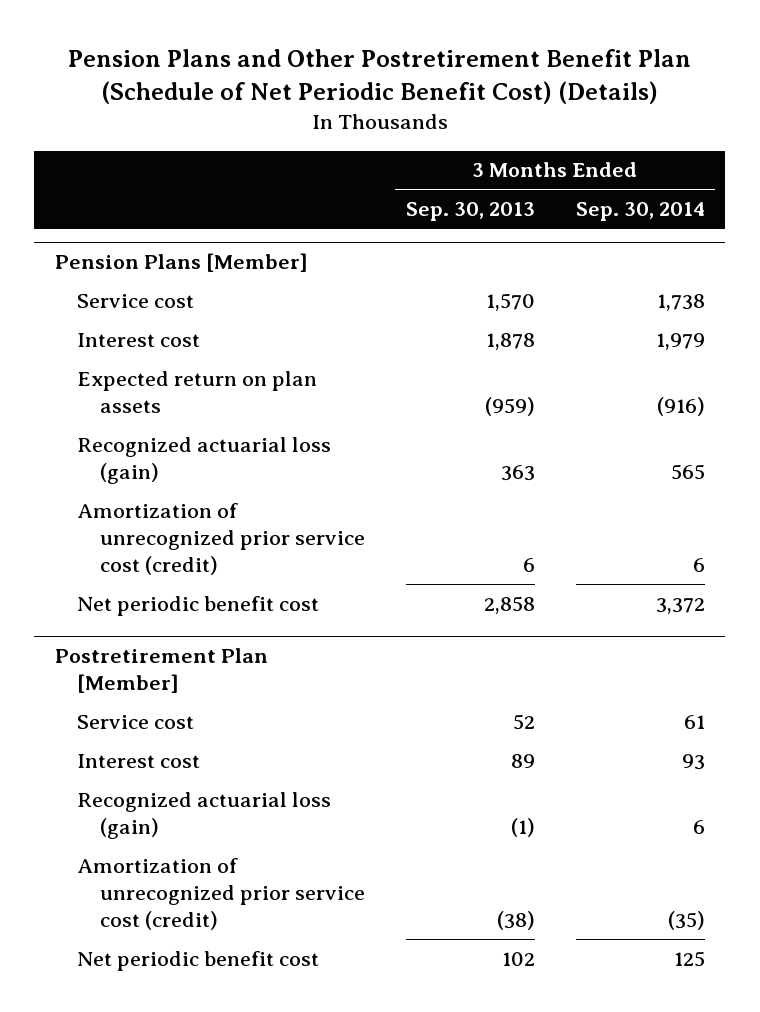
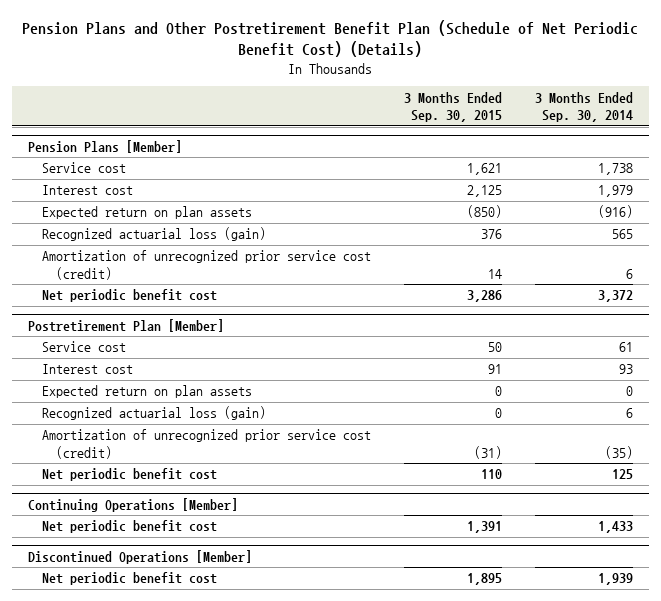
- | 3 Months Ended Sep. 30, 2013 | 3 Months Ended Sep. 30, 2014
+ | 3 Months Ended Sep. 30, 2015 | 3 Months Ended Sep. 30, 2014
@ Postretirement Plan [Member]
+ Expected return on plan assets | 0 | 0
+ Continuing Operations [Member]
+ Net periodic benefit cost | 1,391 | 1,433
+ Discontinued Operations [Member]
+ Net periodic benefit cost | 1,895 | 1,939

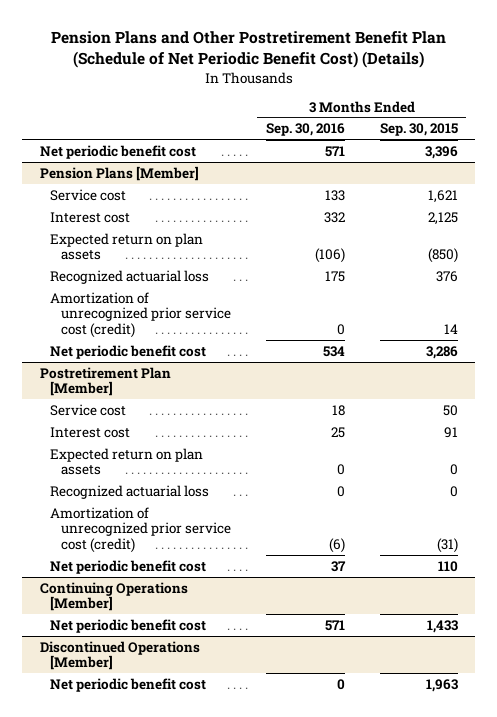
- | 3 Months Ended Sep. 30, 2015 | 3 Months Ended Sep. 30, 2014
+ | 3 Months Ended Sep. 30, 2016 | 3 Months Ended Sep. 30, 2015
+ Net periodic benefit cost | 571 | 3,396
@ Pension Plans [Member]
- Recognized actuarial loss (gain) | 376 | 565
+ Recognized actuarial loss | 175 | 376
@ Postretirement Plan [Member]
- Recognized actuarial loss (gain) | 0 | 6
+ Recognized actuarial loss | 0 | 0
@ Continuing Operations [Member]
- Net periodic benefit cost | 1,391 | 1,433
+ Net periodic benefit cost | 571 | 1,433
@ Discontinued Operations [Member]
- Net periodic benefit cost | 1,895 | 1,939
+ Net periodic benefit cost | 0 | 1,963

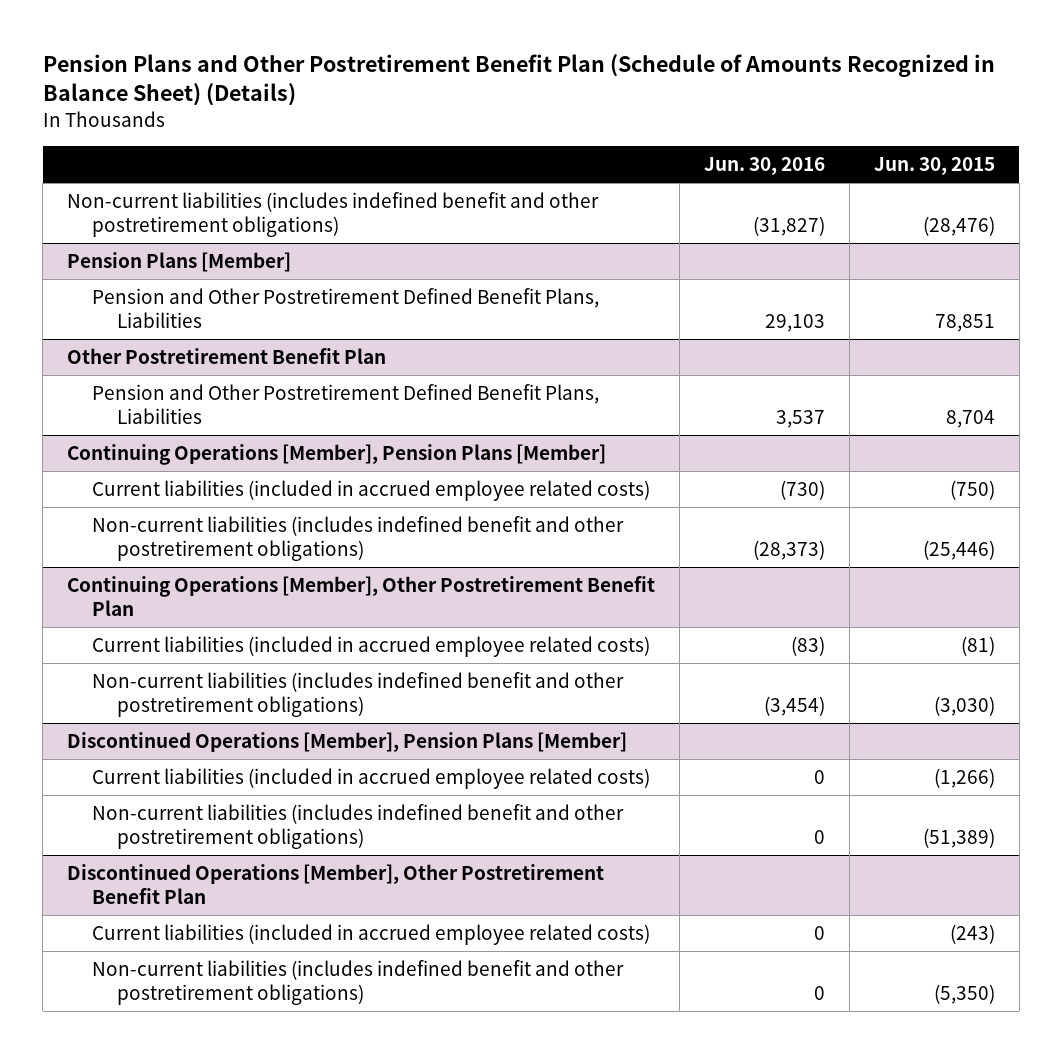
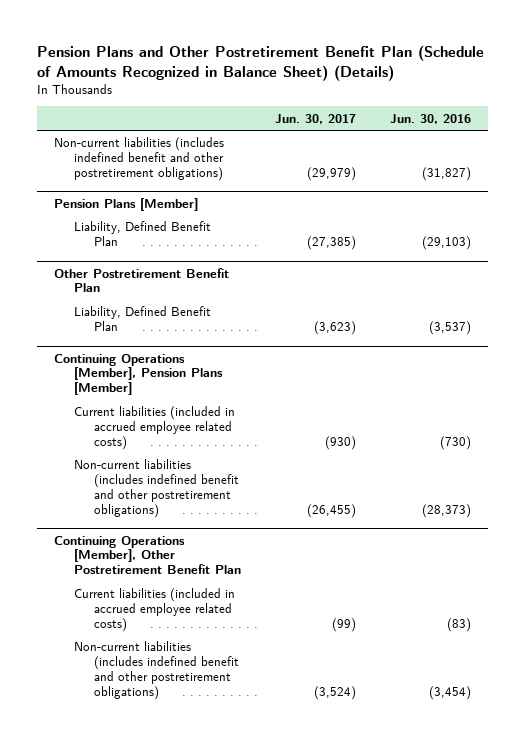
- | Jun. 30, 2016 | Jun. 30, 2015
+ | Jun. 30, 2017 | Jun. 30, 2016
@ Pension Plans [Member]
- Pension and Other Postretirement Defined Benefit Plans, Liabilities | 29,103 | 78,851
+ Liability, Defined Benefit Plan | (27,385) | (29,103)
@ Other Postretirement Benefit Plan
- Pension and Other Postretirement Defined Benefit Plans, Liabilities | 3,537 | 8,704
+ Liability, Defined Benefit Plan | (3,623) | (3,537)
- Discontinued Operations [Member], Pension Plans [Member]
- Current liabilities (included in accrued employee related costs) | 0 | (1,266)
- Non-current liabilities (includes indefined benefit and other postretirement obligations) | 0 | (51,389)
- Discontinued Operations [Member], Other Postretirement Benefit Plan
- Current liabilities (included in accrued employee related costs) | 0 | (243)
- Non-current liabilities (includes indefined benefit and other postretirement obligations) | 0 | (5,350)

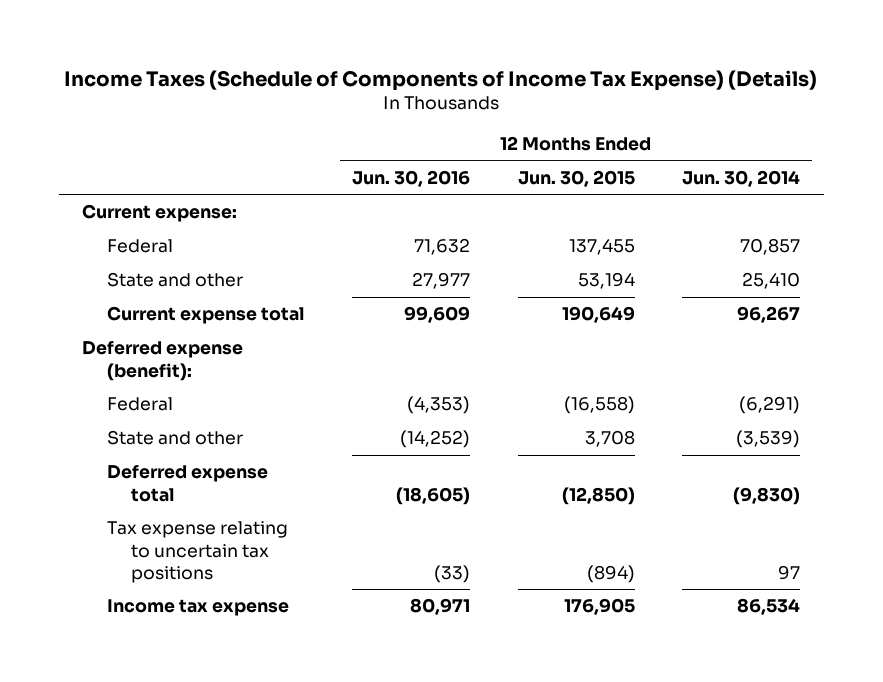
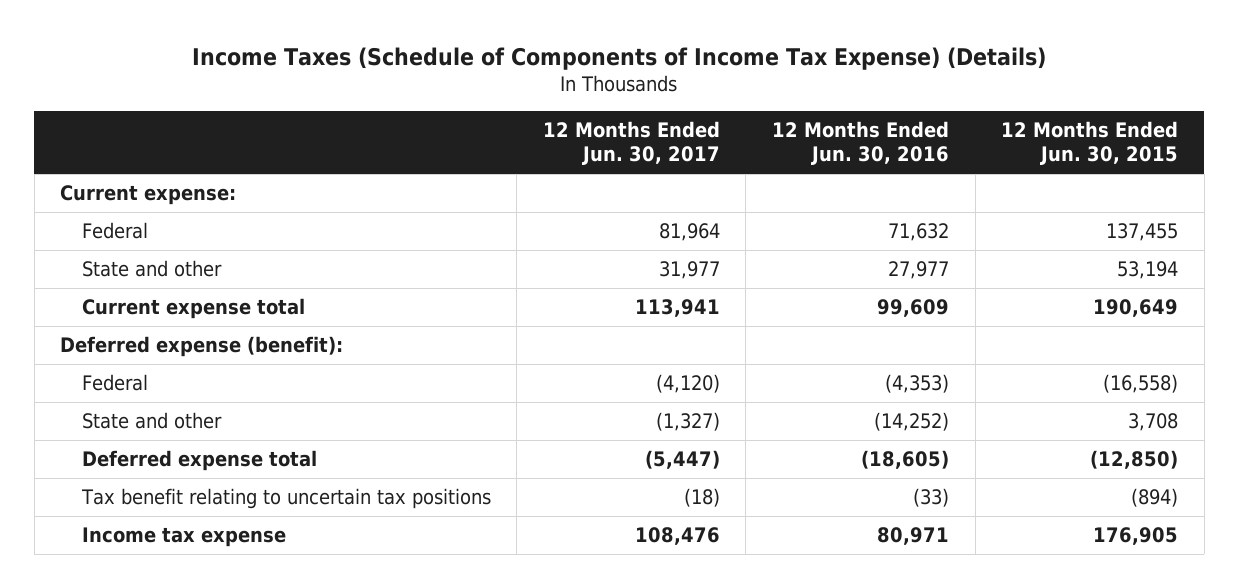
- | 12 Months Ended Jun. 30, 2016 | 12 Months Ended Jun. 30, 2015 | 12 Months Ended Jun. 30, 2014
+ | 12 Months Ended Jun. 30, 2017 | 12 Months Ended Jun. 30, 2016 | 12 Months Ended Jun. 30, 2015
- Tax expense relating to uncertain tax positions | (33) | (894) | 97
+ Tax benefit relating to uncertain tax positions | (18) | (33) | (894)

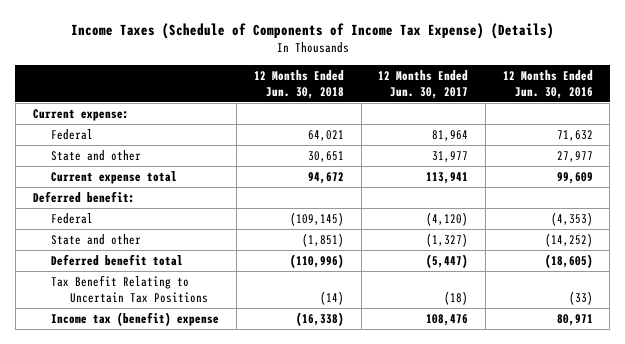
- | 12 Months Ended Jun. 30, 2017 | 12 Months Ended Jun. 30, 2016 | 12 Months Ended Jun. 30, 2015
+ | 12 Months Ended Jun. 30, 2018 | 12 Months Ended Jun. 30, 2017 | 12 Months Ended Jun. 30, 2016
- Deferred expense (benefit):
+ Deferred benefit:
- Deferred expense total | (5,447) | (18,605) | (12,850)
- Tax benefit relating to uncertain tax positions | (18) | (33) | (894)
- Income tax expense | 108,476 | 80,971 | 176,905
+ Deferred benefit total | (110,996) | (5,447) | (18,605)
+ Tax Benefit Relating to Uncertain Tax Positions | (14) | (18) | (33)
+ Income tax (benefit) expense | (16,338) | 108,476 | 80,971

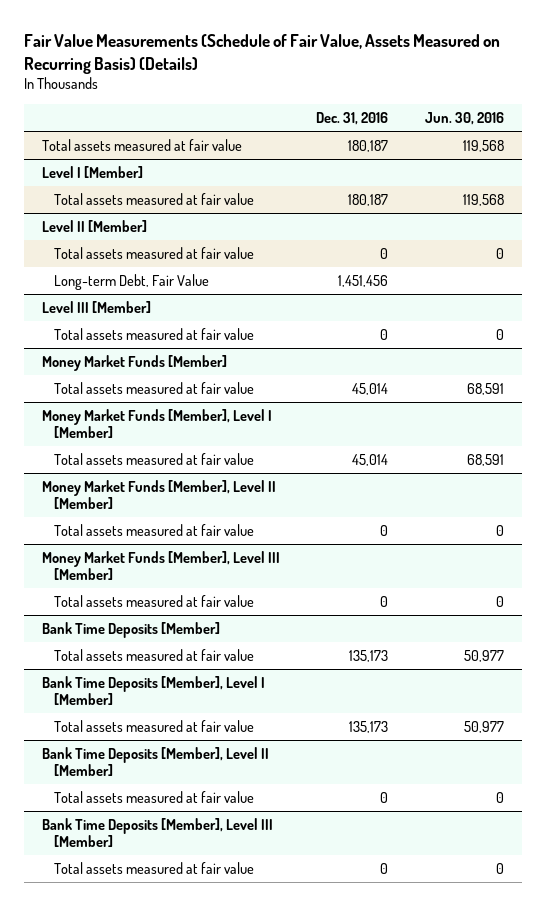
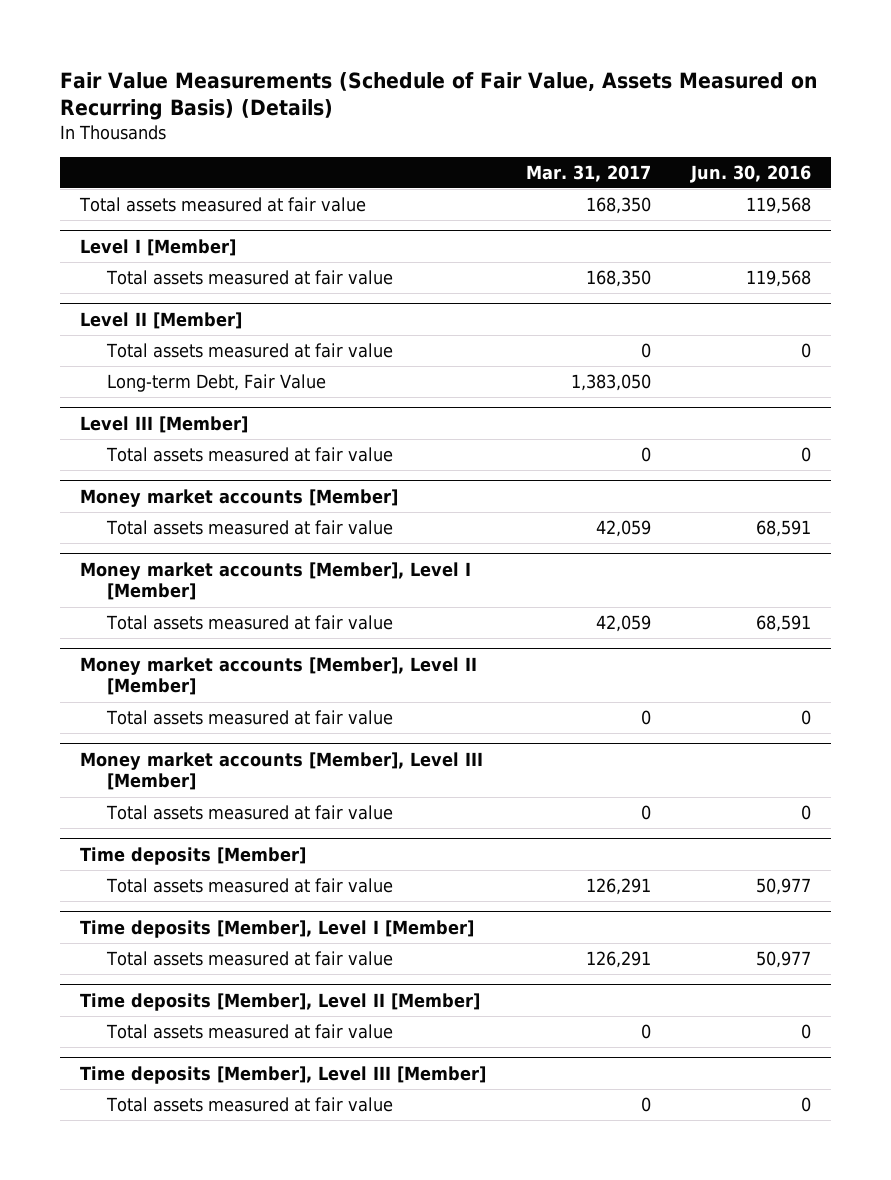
- | Dec. 31, 2016 | Jun. 30, 2016
+ | Mar. 31, 2017 | Jun. 30, 2016
- Money Market Funds [Member]
+ Money market accounts [Member]
- Money Market Funds [Member], Level I [Member]
+ Money market accounts [Member], Level I [Member]
- Money Market Funds [Member], Level II [Member]
+ Money market accounts [Member], Level II [Member]
- Money Market Funds [Member], Level III [Member]
+ Money market accounts [Member], Level III [Member]
- Bank Time Deposits [Member]
+ Time deposits [Member]
- Bank Time Deposits [Member], Level I [Member]
+ Time deposits [Member], Level I [Member]
- Bank Time Deposits [Member], Level II [Member]
+ Time deposits [Member], Level II [Member]
- Bank Time Deposits [Member], Level III [Member]
+ Time deposits [Member], Level III [Member]

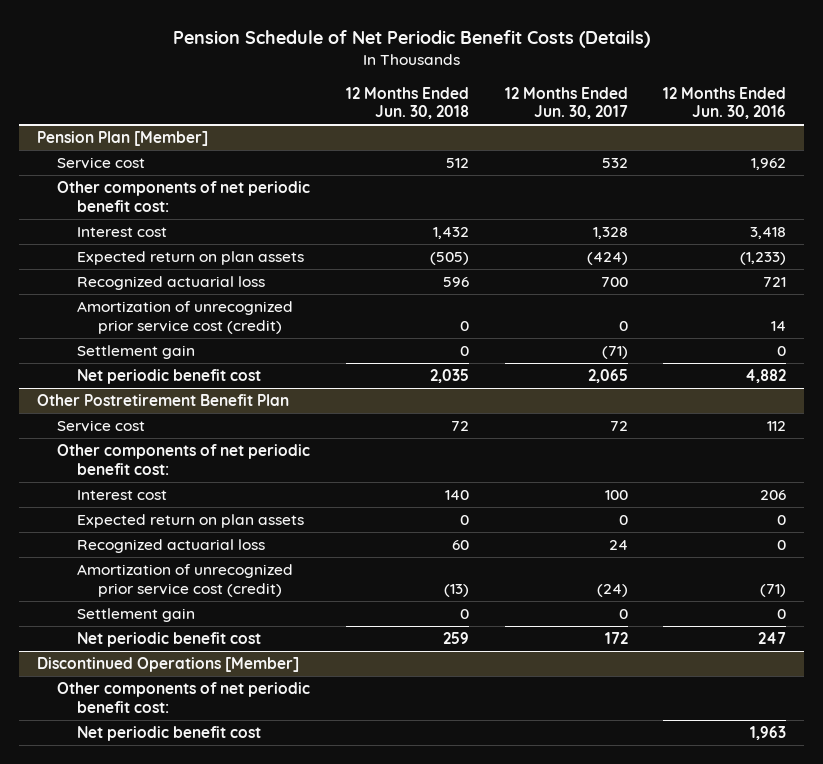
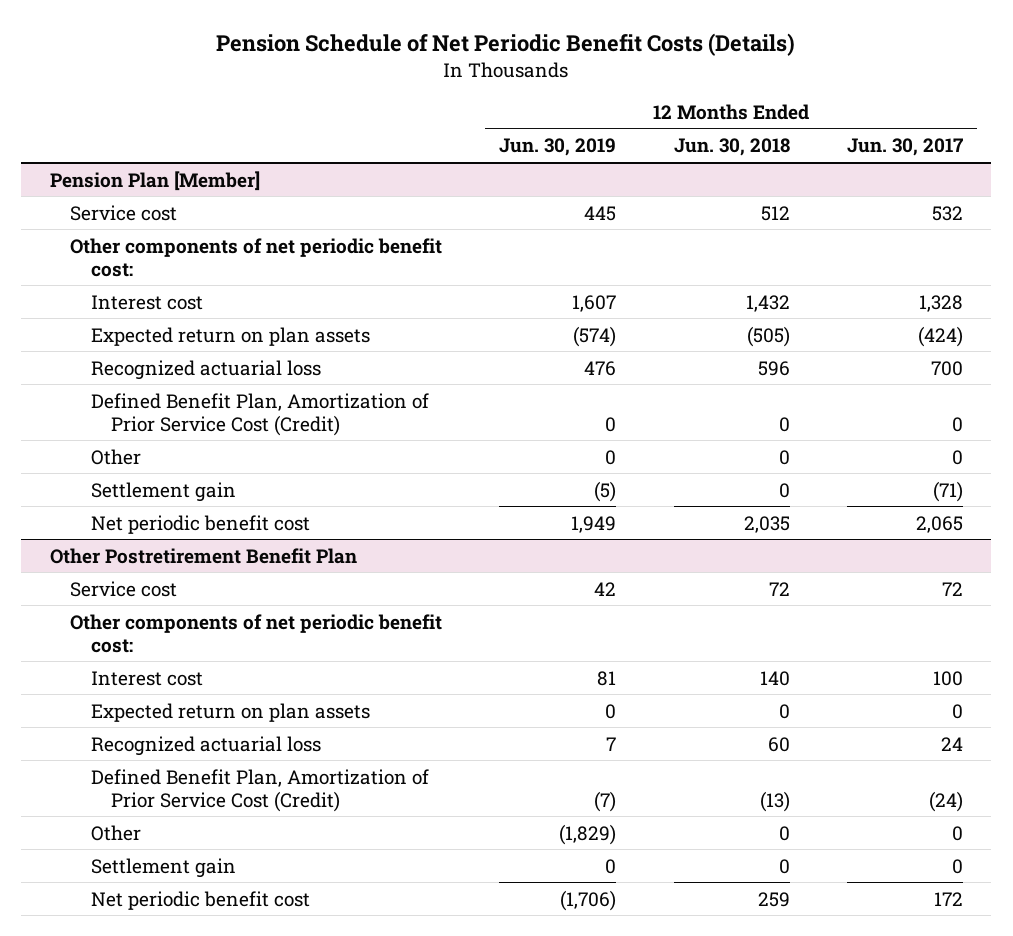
- | 12 Months Ended Jun. 30, 2018 | 12 Months Ended Jun. 30, 2017 | 12 Months Ended Jun. 30, 2016
+ | 12 Months Ended Jun. 30, 2019 | 12 Months Ended Jun. 30, 2018 | 12 Months Ended Jun. 30, 2017
@ Pension Plan [Member]
- Amortization of unrecognized prior service cost (credit) | 0 | 0 | 14
+ Defined Benefit Plan, Amortization of Prior Service Cost (Credit) | 0 | 0 | 0
+ Other | 0 | 0 | 0
@ Other Postretirement Benefit Plan
- Amortization of unrecognized prior service cost (credit) | (13) | (24) | (71)
+ Defined Benefit Plan, Amortization of Prior Service Cost (Credit) | (7) | (13) | (24)
+ Other | (1,829) | 0 | 0
- Discontinued Operations [Member]
- Other components of net periodic benefit cost:
- Net periodic benefit cost | | | 1,963

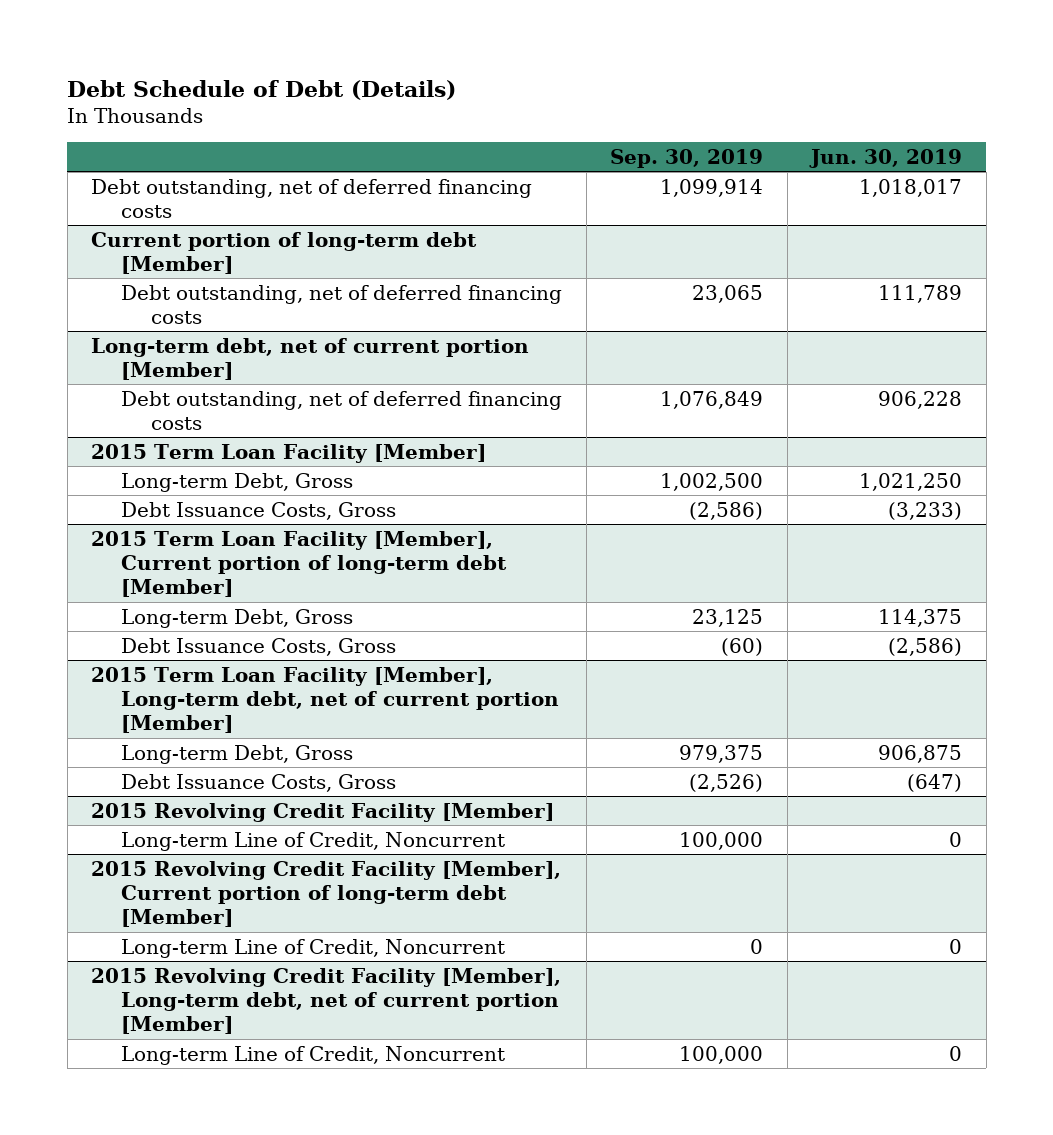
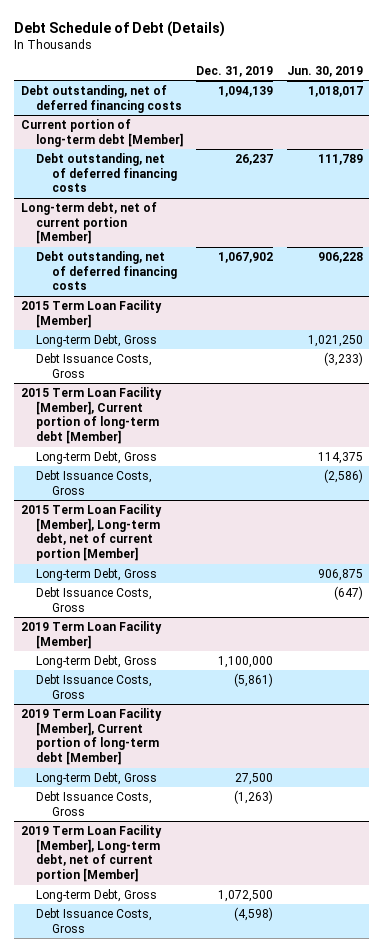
- | Sep. 30, 2019 | Jun. 30, 2019
+ | Dec. 31, 2019 | Jun. 30, 2019
- 2015 Revolving Credit Facility [Member]
- Long-term Line of Credit, Noncurrent | 100,000 | 0
- 2015 Revolving Credit Facility [Member], Current portion of long-term debt [Member]
- Long-term Line of Credit, Noncurrent | 0 | 0
- 2015 Revolving Credit Facility [Member], Long-term debt, net of current portion [Member]
- Long-term Line of Credit, Noncurrent | 100,000 | 0
+ 2019 Term Loan Facility [Member]
+ Long-term Debt, Gross | 1,100,000 |
+ Debt Issuance Costs, Gross | (5,861) |
+ 2019 Term Loan Facility [Member], Current portion of long-term debt [Member]
+ Long-term Debt, Gross | 27,500 |
+ Debt Issuance Costs, Gross | (1,263) |
+ 2019 Term Loan Facility [Member], Long-term debt, net of current portion [Member]
+ Long-term Debt, Gross | 1,072,500 |
+ Debt Issuance Costs, Gross | (4,598) |

